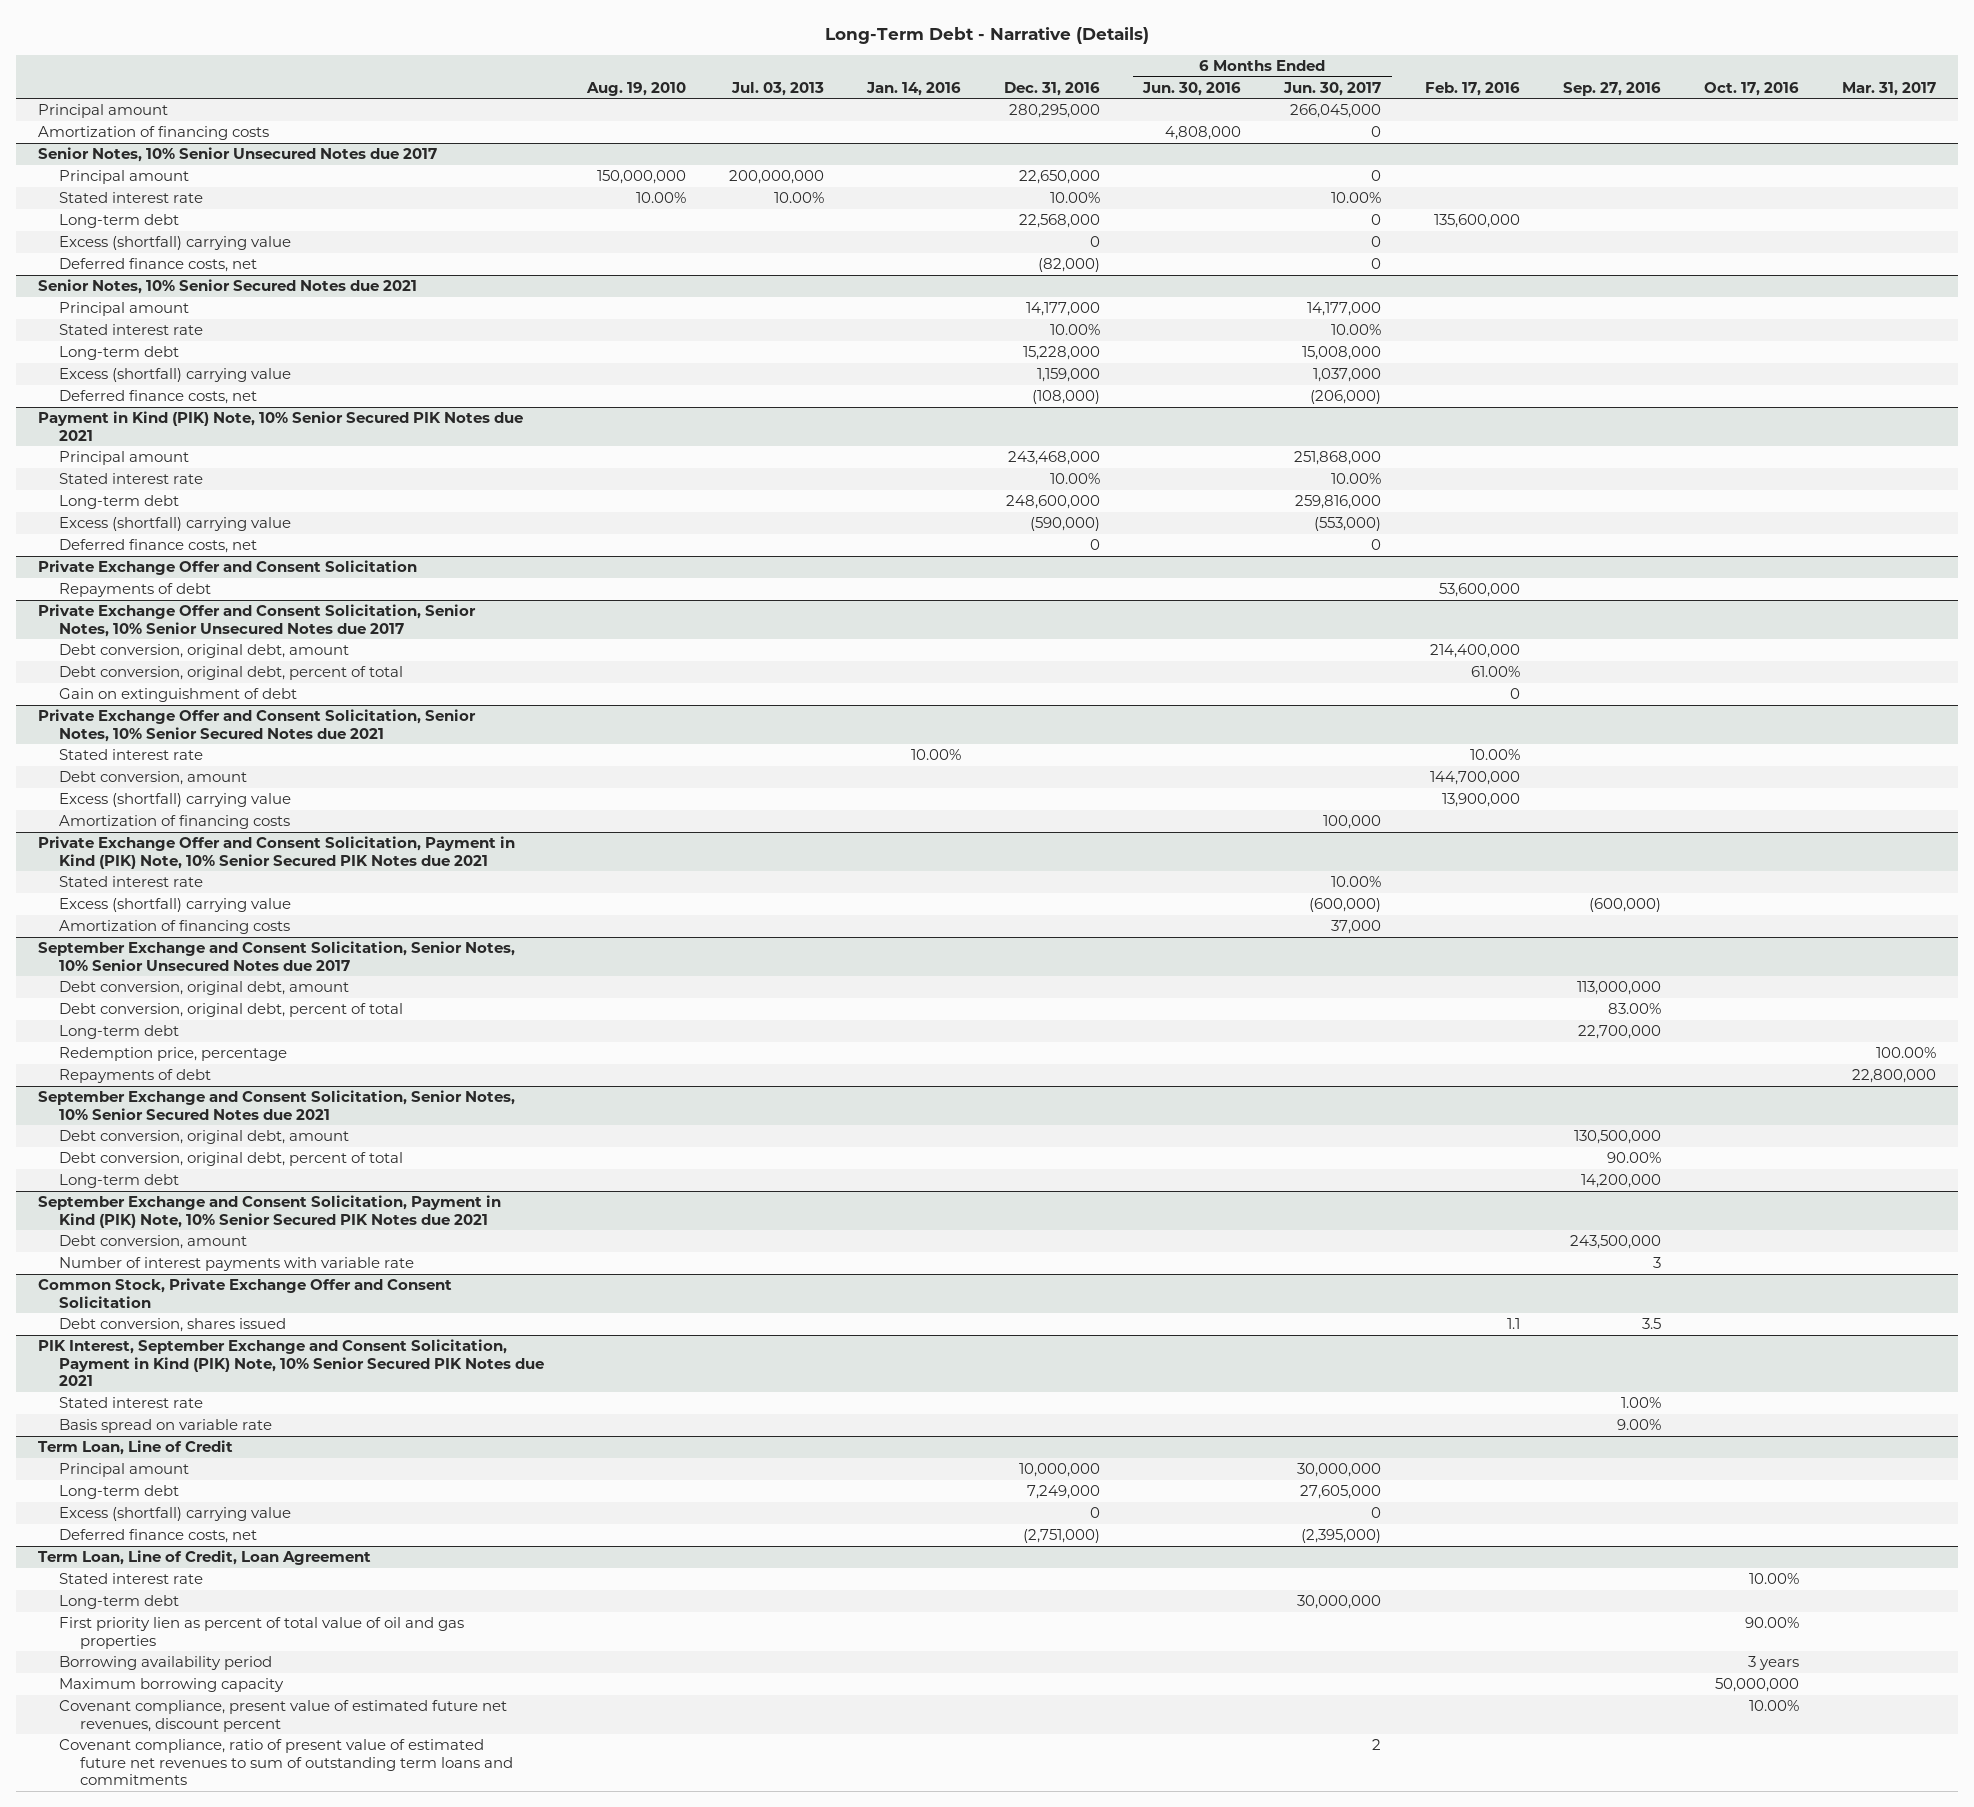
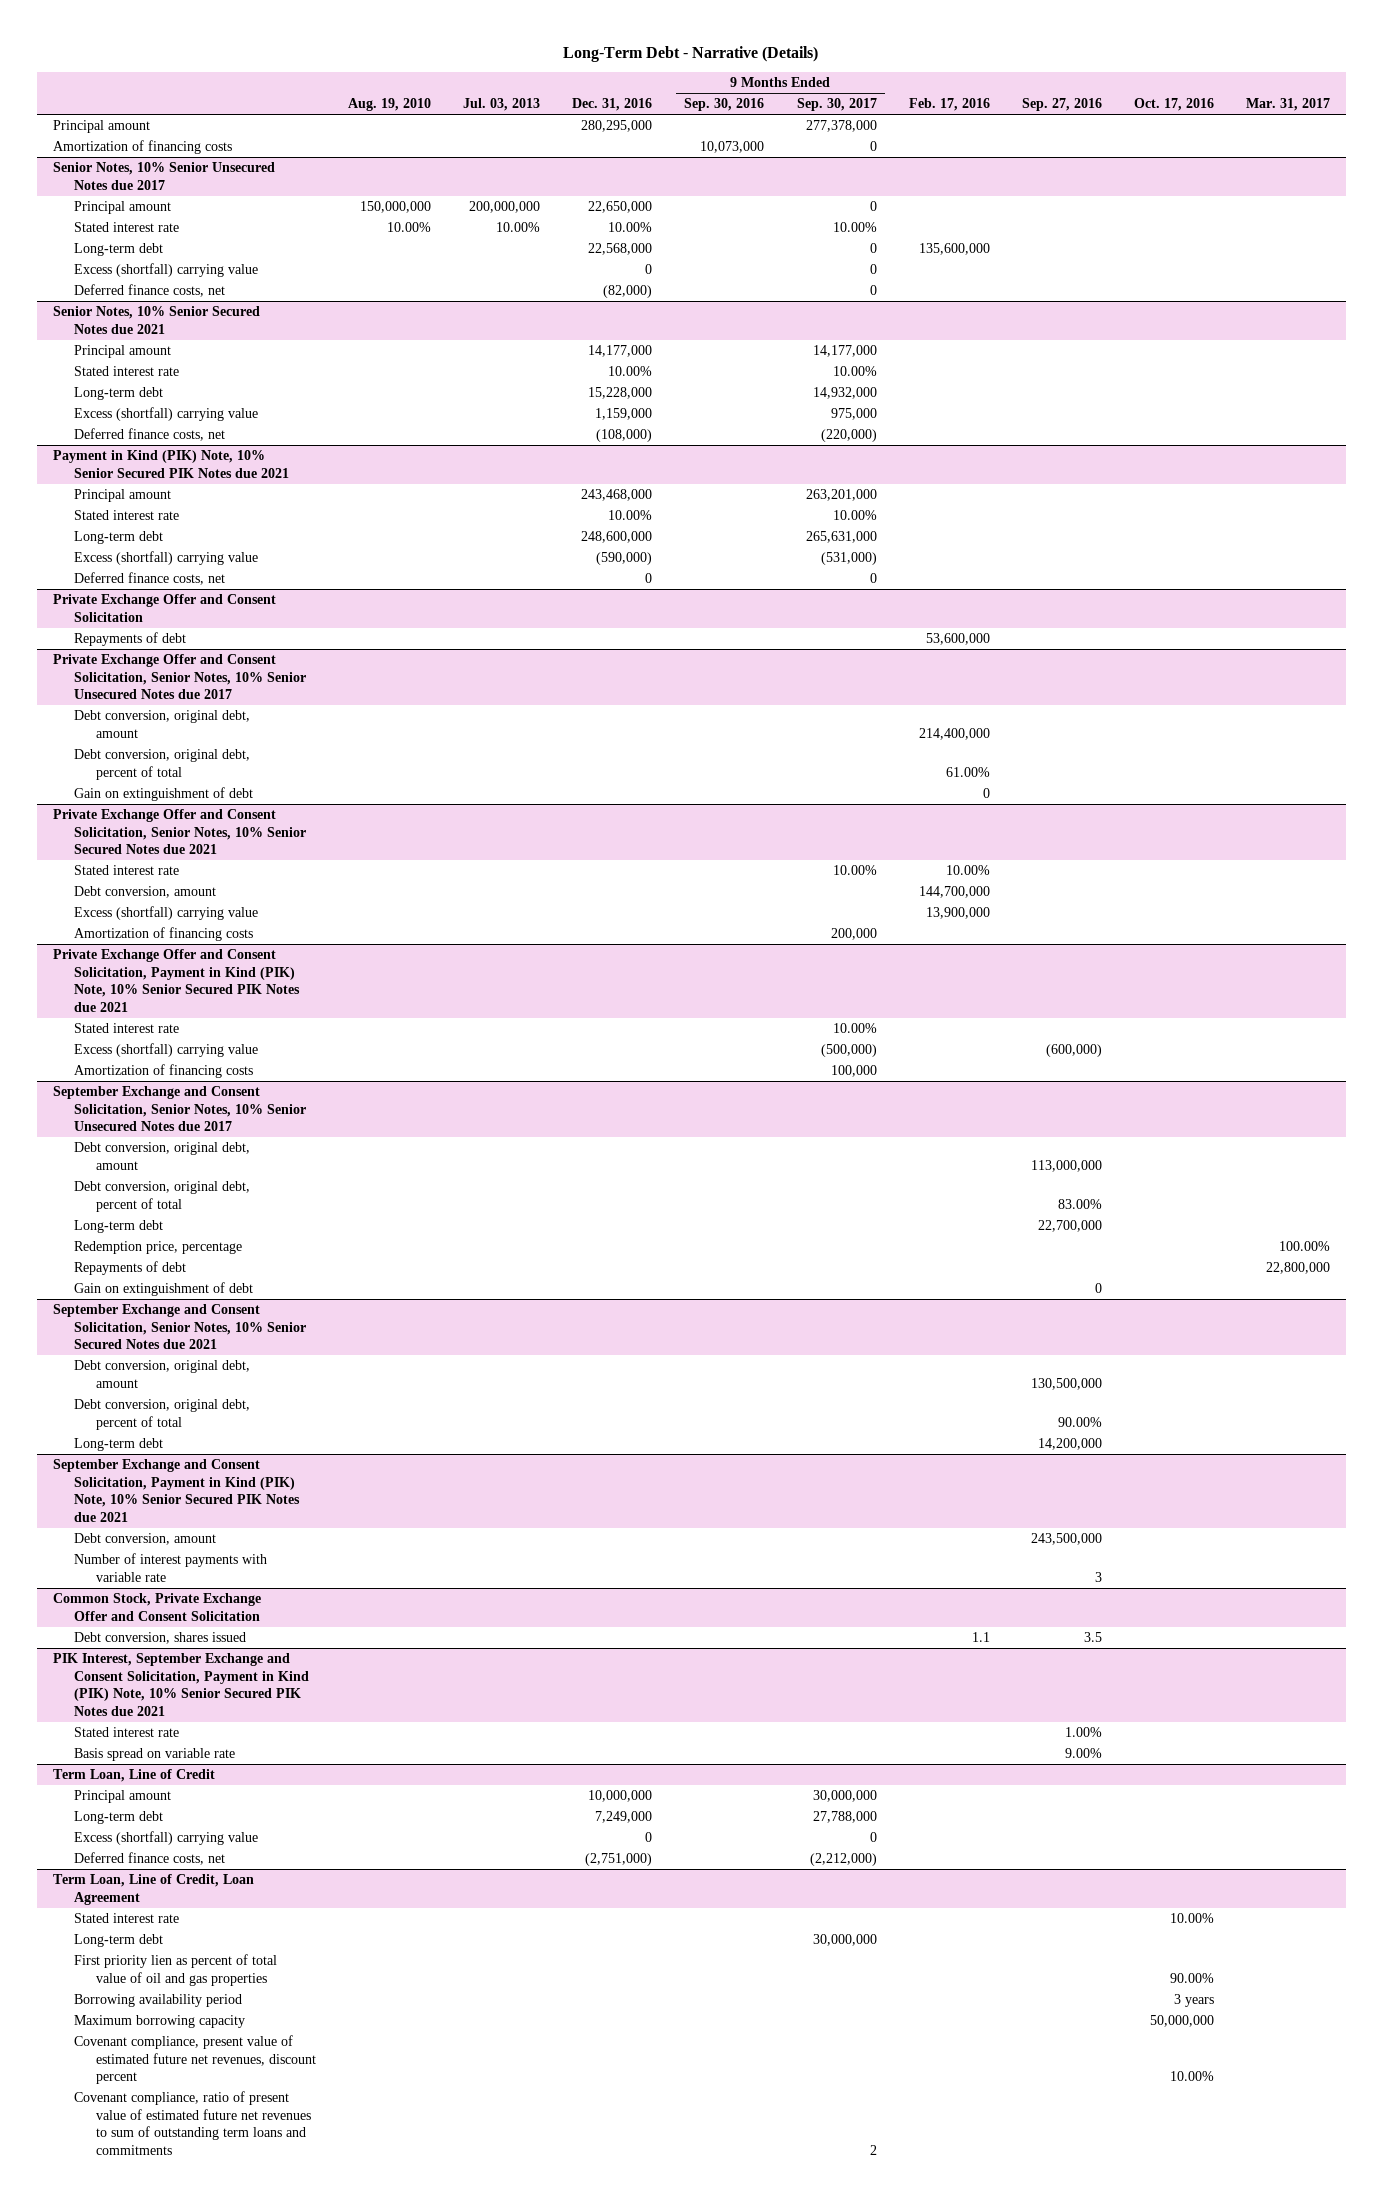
- | Aug. 19, 2010 | Jul. 03, 2013 | Jan. 14, 2016 | Dec. 31, 2016 | 6 Months Ended Jun. 30, 2016 | 6 Months Ended Jun. 30, 2017 | Feb. 17, 2016 | Sep. 27, 2016 | Oct. 17, 2016 | Mar. 31, 2017
+ | Aug. 19, 2010 | Jul. 03, 2013 | Dec. 31, 2016 | 9 Months Ended Sep. 30, 2016 | 9 Months Ended Sep. 30, 2017 | Feb. 17, 2016 | Sep. 27, 2016 | Oct. 17, 2016 | Mar. 31, 2017
@ September Exchange and Consent Solicitation, Senior Notes, 10% Senior Unsecured Notes due 2017
+ Gain on extinguishment of debt | | | | | | | 0 | |

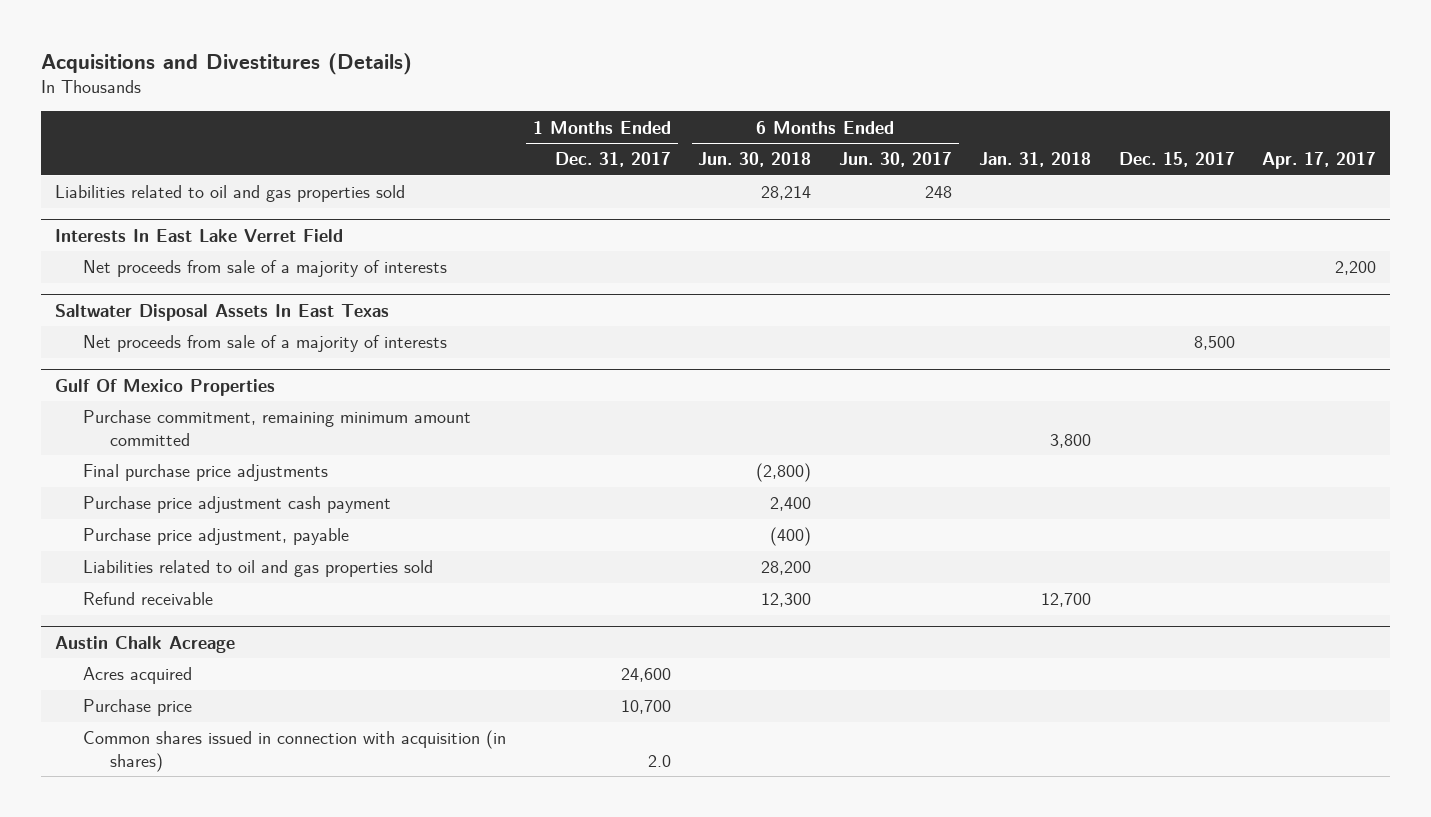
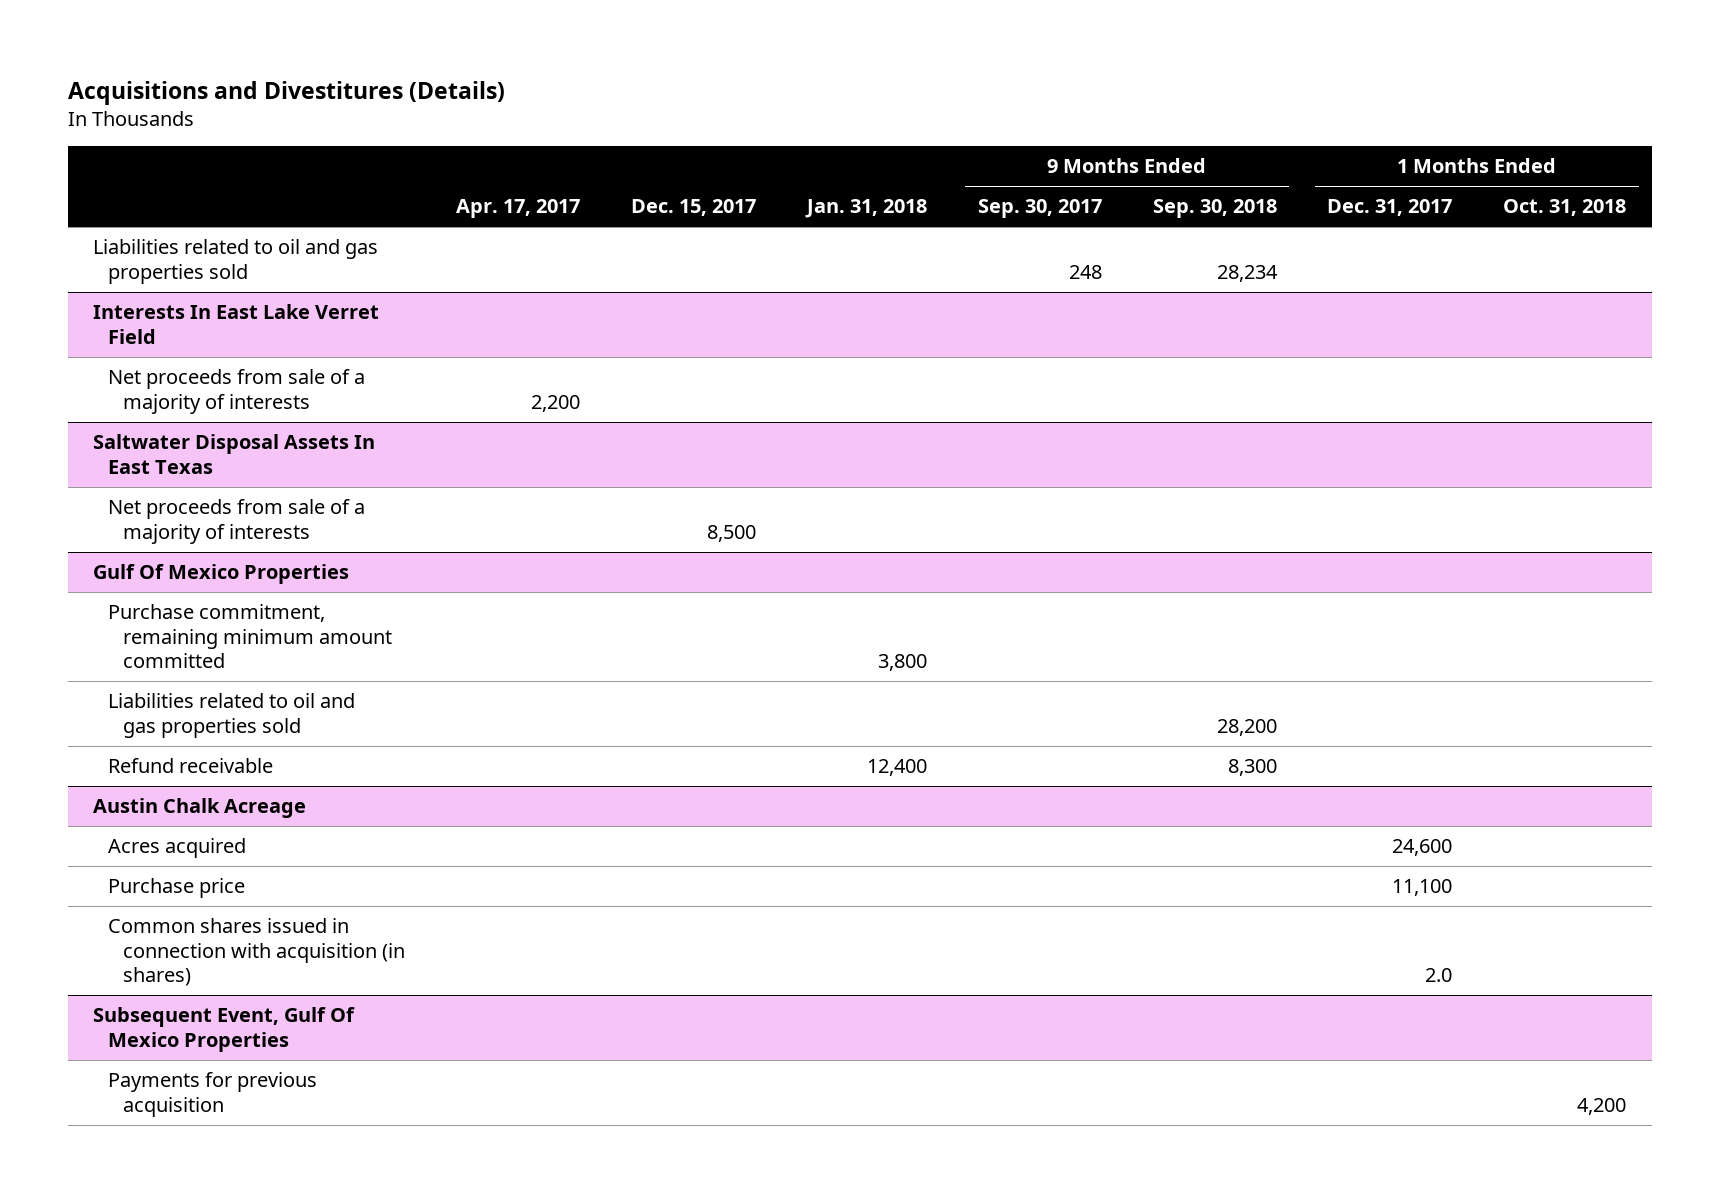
- | 1 Months Ended Dec. 31, 2017 | 6 Months Ended Jun. 30, 2018 | 6 Months Ended Jun. 30, 2017 | Jan. 31, 2018 | Dec. 15, 2017 | Apr. 17, 2017
+ | Apr. 17, 2017 | Dec. 15, 2017 | Jan. 31, 2018 | 9 Months Ended Sep. 30, 2017 | 9 Months Ended Sep. 30, 2018 | 1 Months Ended Dec. 31, 2017 | 1 Months Ended Oct. 31, 2018
@ Gulf Of Mexico Properties
- Final purchase price adjustments | | (2,800) | | | |
- Purchase price adjustment cash payment | | 2,400 | | | |
- Purchase price adjustment, payable | | (400) | | | |
- Refund receivable | | 12,300 | | 12,700 | |
+ Refund receivable | | | 12,400 | | 8,300 | |
@ Austin Chalk Acreage
- Purchase price | 10,700 | | | | |
+ Purchase price | | | | | | 11,100 |
+ Subsequent Event, Gulf Of Mexico Properties
+ Payments for previous acquisition | | | | | | | 4,200

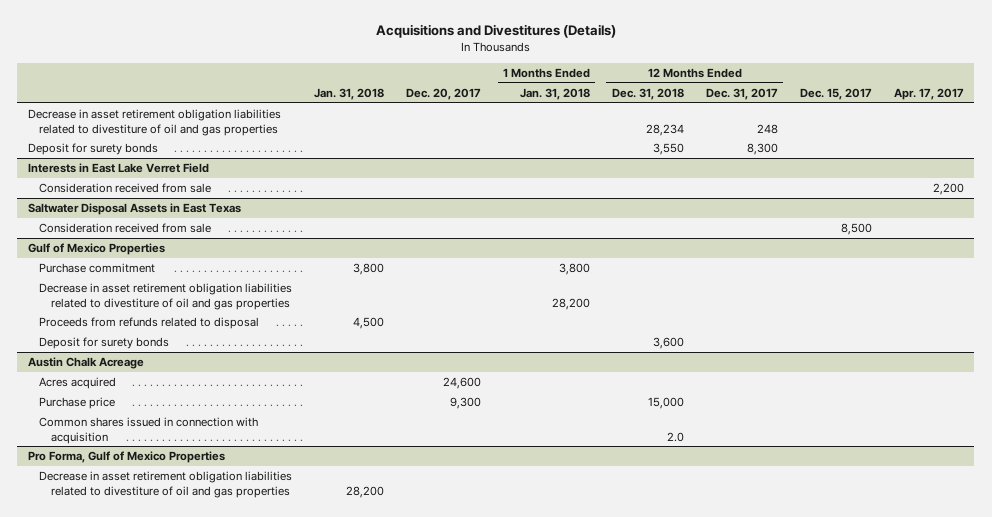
- | Apr. 17, 2017 | Dec. 15, 2017 | Jan. 31, 2018 | 9 Months Ended Sep. 30, 2017 | 9 Months Ended Sep. 30, 2018 | 1 Months Ended Dec. 31, 2017 | 1 Months Ended Oct. 31, 2018
+ | Jan. 31, 2018 | Dec. 20, 2017 | 1 Months Ended Jan. 31, 2018 | 12 Months Ended Dec. 31, 2018 | 12 Months Ended Dec. 31, 2017 | Dec. 15, 2017 | Apr. 17, 2017
- Liabilities related to oil and gas properties sold | | | | 248 | 28,234 | |
- Interests In East Lake Verret Field
- Net proceeds from sale of a majority of interests | 2,200 | | | | | |
- Saltwater Disposal Assets In East Texas
- Net proceeds from sale of a majority of interests | | 8,500 | | | | |
- Gulf Of Mexico Properties
- Purchase commitment, remaining minimum amount committed | | | 3,800 | | | |
- Liabilities related to oil and gas properties sold | | | | | 28,200 | |
- Refund receivable | | | 12,400 | | 8,300 | |
+ Decrease in asset retirement obligation liabilities related to divestiture of oil and gas properties | | | | 28,234 | 248 | |
+ Deposit for surety bonds | | | | 3,550 | 8,300 | |
+ Interests in East Lake Verret Field
+ Consideration received from sale | | | | | | | 2,200
+ Saltwater Disposal Assets in East Texas
+ Consideration received from sale | | | | | | 8,500 |
+ Gulf of Mexico Properties
+ Purchase commitment | 3,800 | | 3,800 | | | |
+ Decrease in asset retirement obligation liabilities related to divestiture of oil and gas properties | | | 28,200 | | | |
+ Proceeds from refunds related to disposal | 4,500 | | | | | |
+ Deposit for surety bonds | | | | 3,600 | | |
@ Austin Chalk Acreage
- Common shares issued in connection with acquisition (in shares) | | | | | | 2.0 |
- Subsequent Event, Gulf Of Mexico Properties
- Payments for previous acquisition | | | | | | | 4,200
@ Austin Chalk Acreage
+ Common shares issued in connection with acquisition | | | | 2.0 | | |
+ Pro Forma, Gulf of Mexico Properties
+ Decrease in asset retirement obligation liabilities related to divestiture of oil and gas properties | 28,200 | | | | | |

